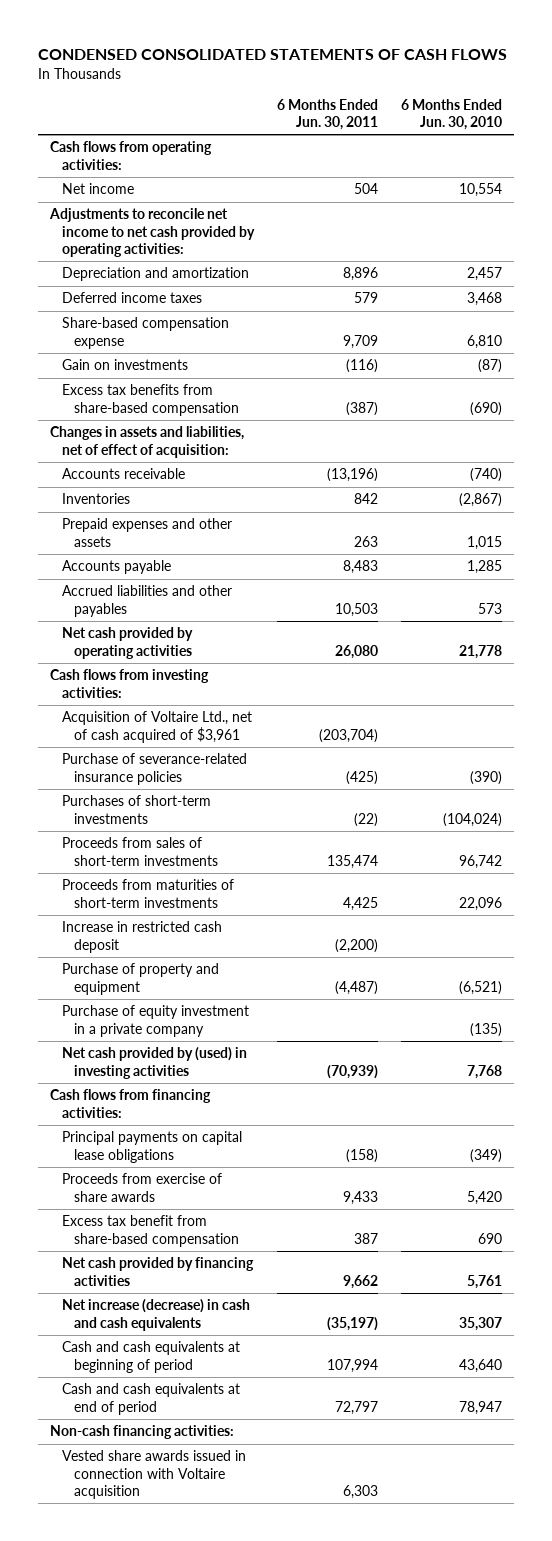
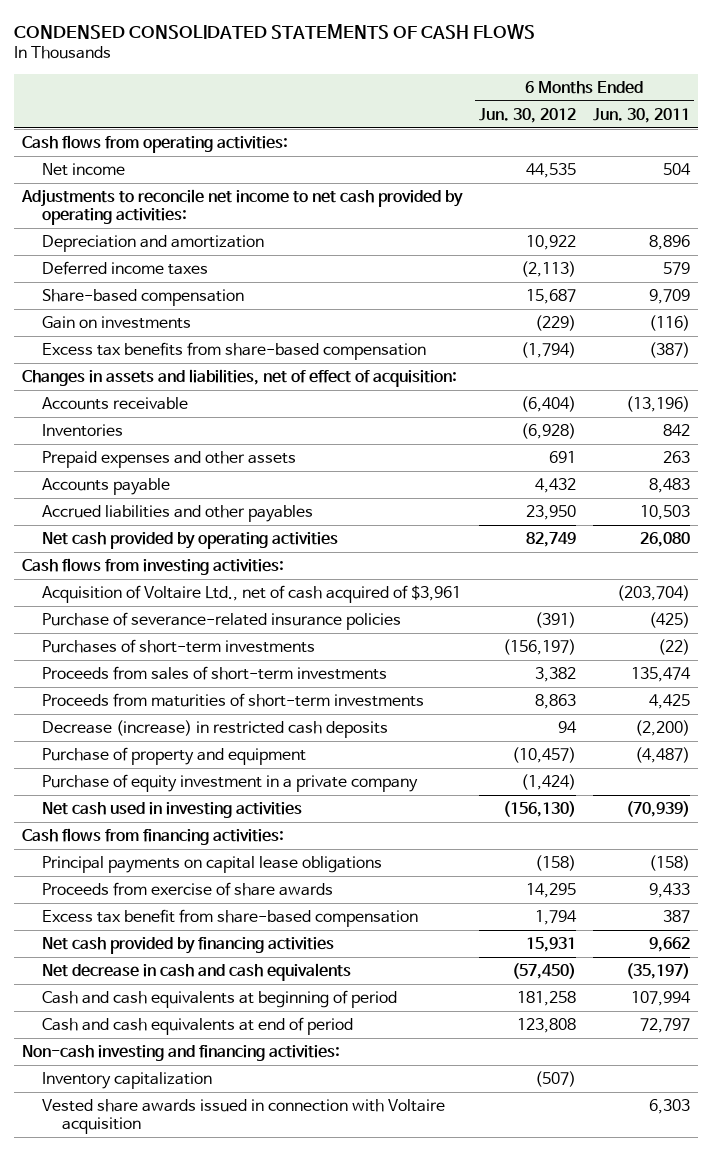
- | 6 Months Ended Jun. 30, 2011 | 6 Months Ended Jun. 30, 2010
+ | 6 Months Ended Jun. 30, 2012 | 6 Months Ended Jun. 30, 2011
- Share-based compensation expense | 9,709 | 6,810
+ Share-based compensation | 15,687 | 9,709
- Increase in restricted cash deposit | (2,200) |
+ Decrease (increase) in restricted cash deposits | 94 | (2,200)
- Net cash provided by (used) in investing activities | (70,939) | 7,768
+ Net cash used in investing activities | (156,130) | (70,939)
- Net increase (decrease) in cash and cash equivalents | (35,197) | 35,307
+ Net decrease in cash and cash equivalents | (57,450) | (35,197)
- Non-cash financing activities:
+ Non-cash investing and financing activities:
+ Inventory capitalization | (507) |

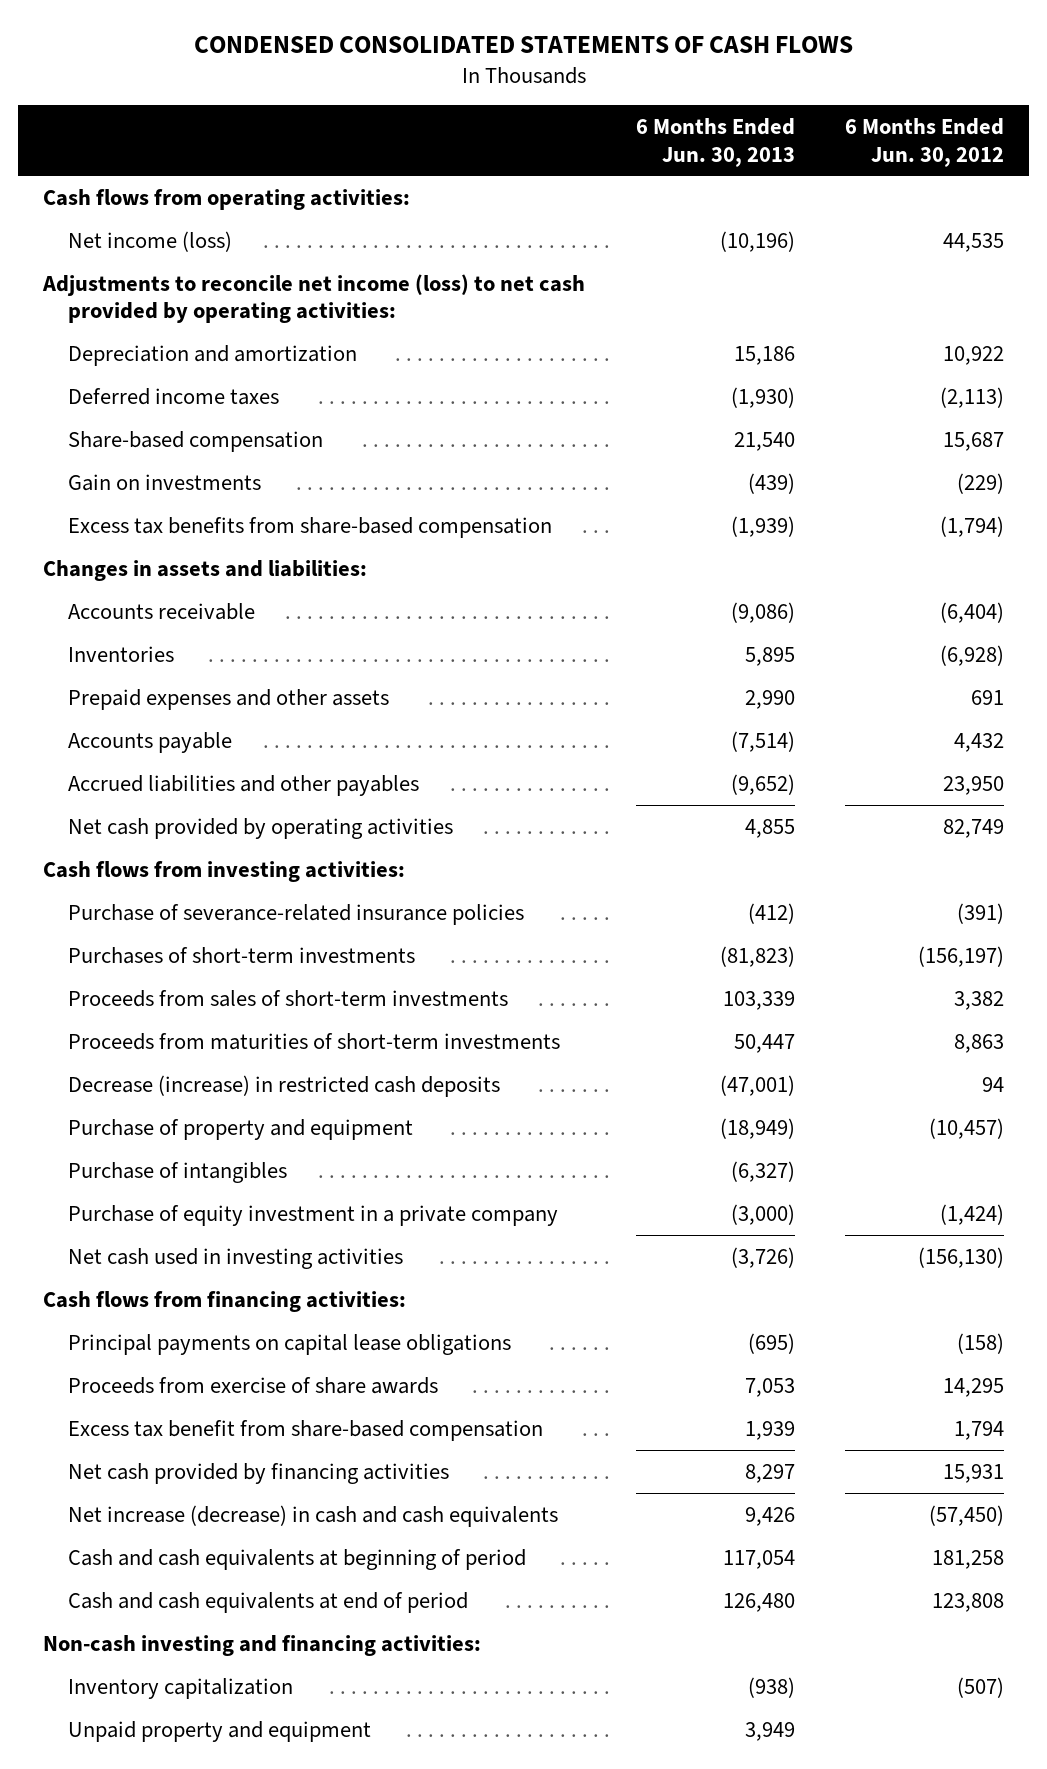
- | 6 Months Ended Jun. 30, 2012 | 6 Months Ended Jun. 30, 2011
+ | 6 Months Ended Jun. 30, 2013 | 6 Months Ended Jun. 30, 2012
- Net income | 44,535 | 504
- Adjustments to reconcile net income to net cash provided by operating activities:
+ Net income (loss) | (10,196) | 44,535
+ Adjustments to reconcile net income (loss) to net cash provided by operating activities:
- Changes in assets and liabilities, net of effect of acquisition:
+ Changes in assets and liabilities:
- Acquisition of Voltaire Ltd., net of cash acquired of $3,961 | | (203,704)
+ Purchase of intangibles | (6,327) |
- Net decrease in cash and cash equivalents | (57,450) | (35,197)
+ Net increase (decrease) in cash and cash equivalents | 9,426 | (57,450)
- Vested share awards issued in connection with Voltaire acquisition | | 6,303
+ Unpaid property and equipment | 3,949 |

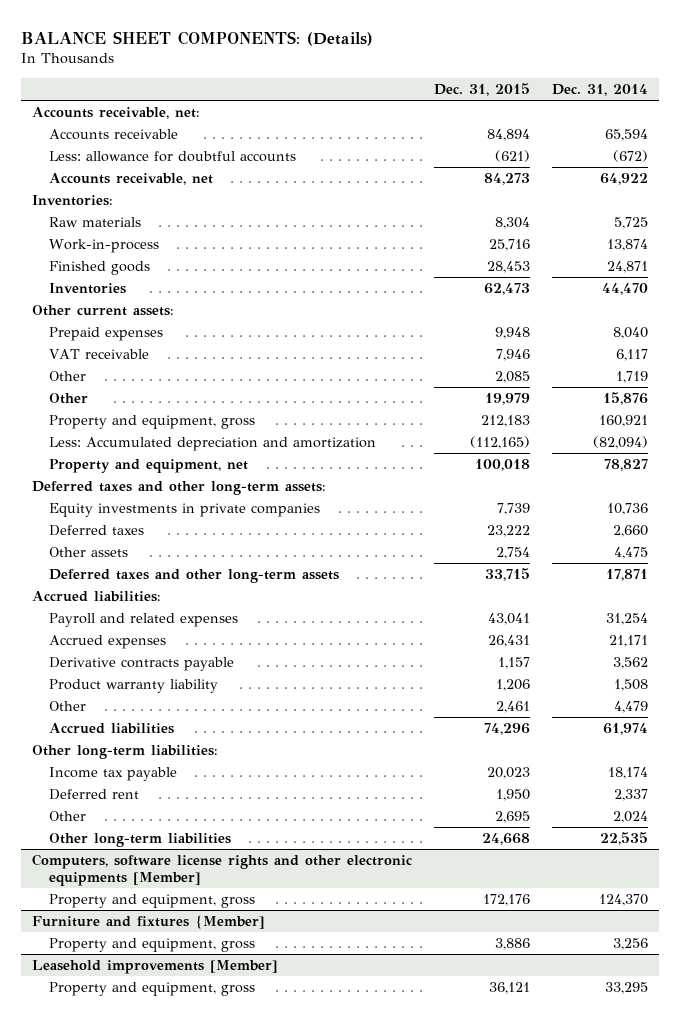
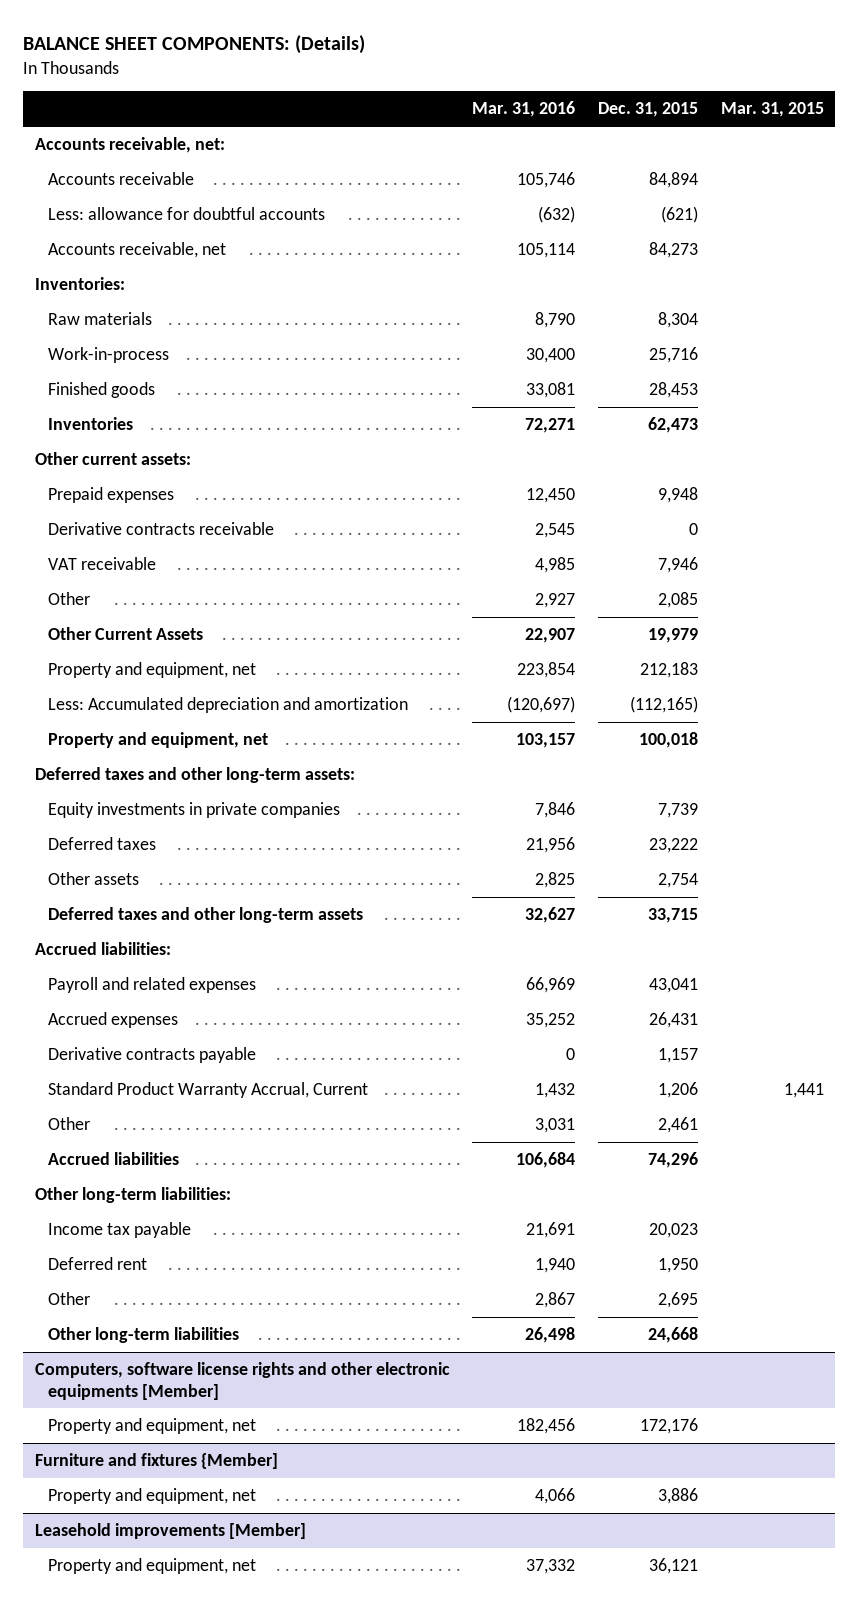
- | Dec. 31, 2015 | Dec. 31, 2014
+ | Mar. 31, 2016 | Dec. 31, 2015 | Mar. 31, 2015
+ Derivative contracts receivable | 2,545 | 0 |
- Other | 19,979 | 15,876
- Property and equipment, gross | 212,183 | 160,921
+ Other Current Assets | 22,907 | 19,979 |
+ Property and equipment, net | 223,854 | 212,183 |
- Product warranty liability | 1,206 | 1,508
+ Standard Product Warranty Accrual, Current | 1,432 | 1,206 | 1,441
@ Computers, software license rights and other electronic equipments [Member]
- Property and equipment, gross | 172,176 | 124,370
+ Property and equipment, net | 182,456 | 172,176 |
@ Furniture and fixtures {Member]
- Property and equipment, gross | 3,886 | 3,256
+ Property and equipment, net | 4,066 | 3,886 |
@ Leasehold improvements [Member]
- Property and equipment, gross | 36,121 | 33,295
+ Property and equipment, net | 37,332 | 36,121 |

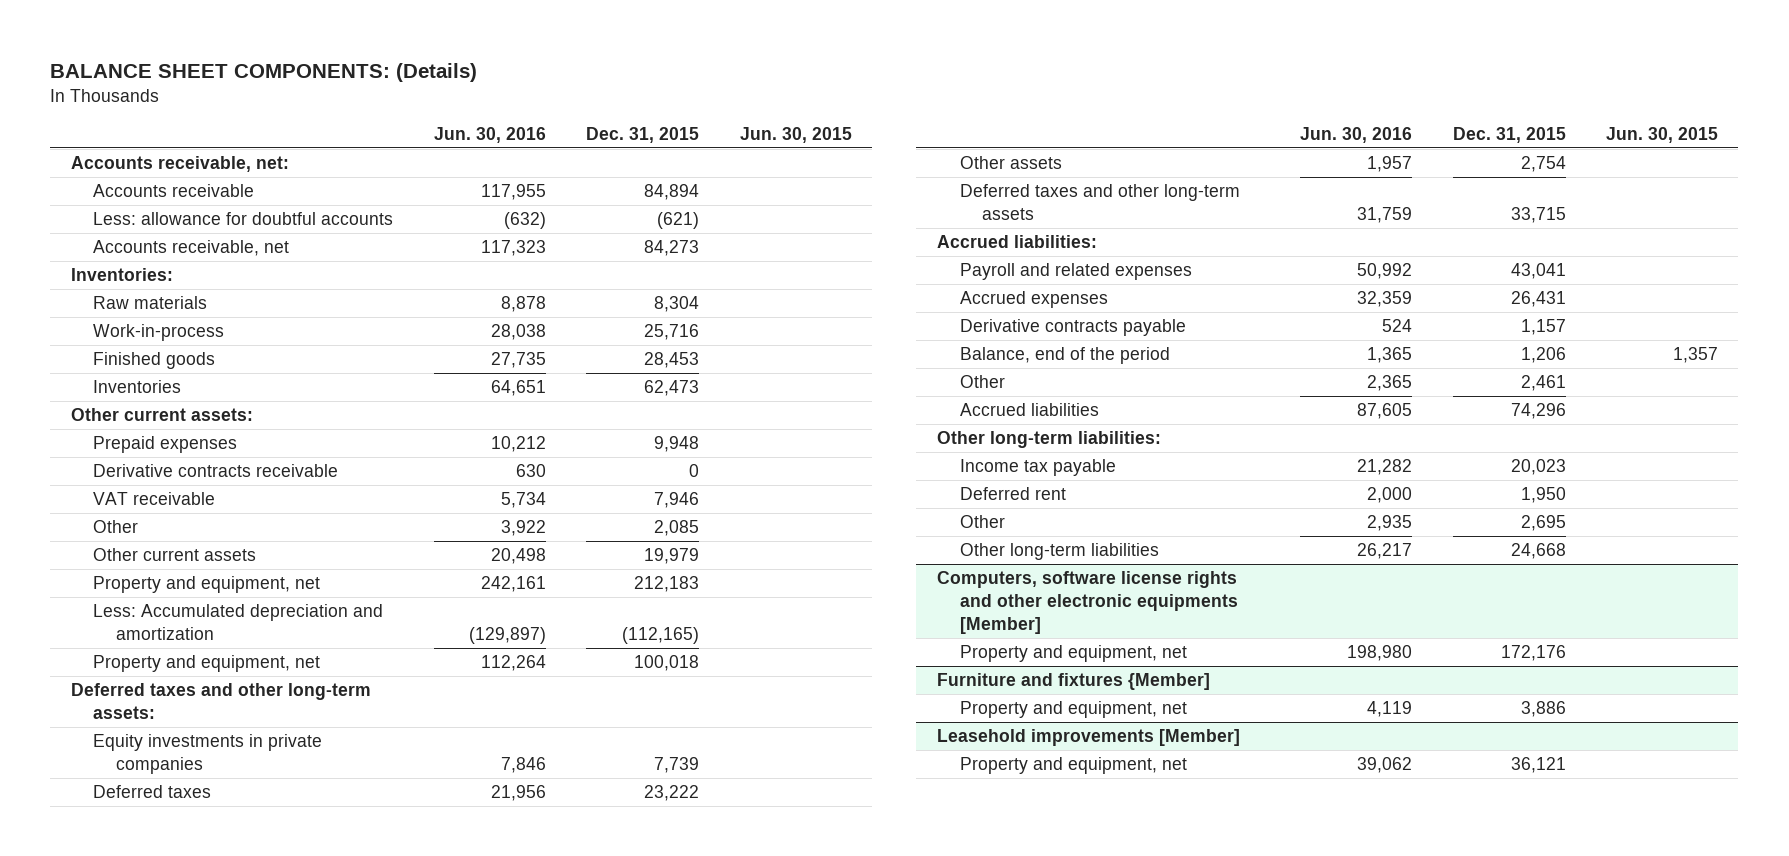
- | Mar. 31, 2016 | Dec. 31, 2015 | Mar. 31, 2015
+ | Jun. 30, 2016 | Dec. 31, 2015 | Jun. 30, 2015
- Other Current Assets | 22,907 | 19,979 |
+ Other current assets | 20,498 | 19,979 |
- Standard Product Warranty Accrual, Current | 1,432 | 1,206 | 1,441
+ Balance, end of the period | 1,365 | 1,206 | 1,357

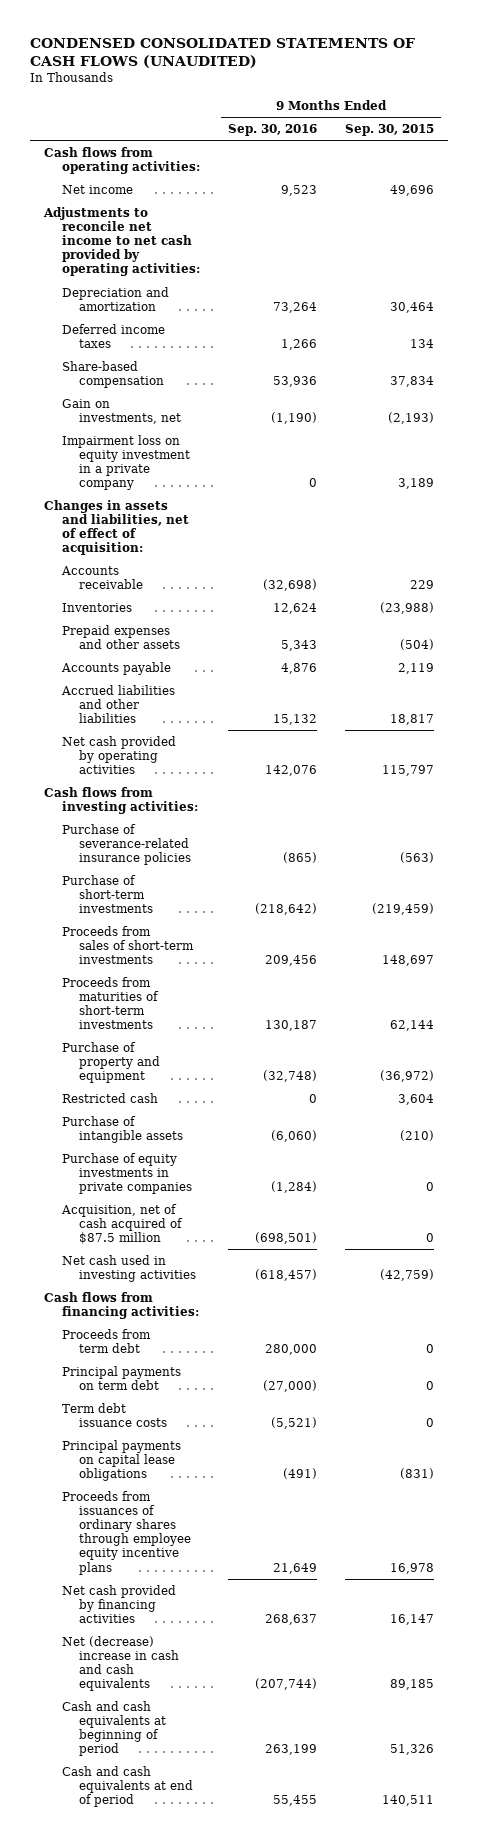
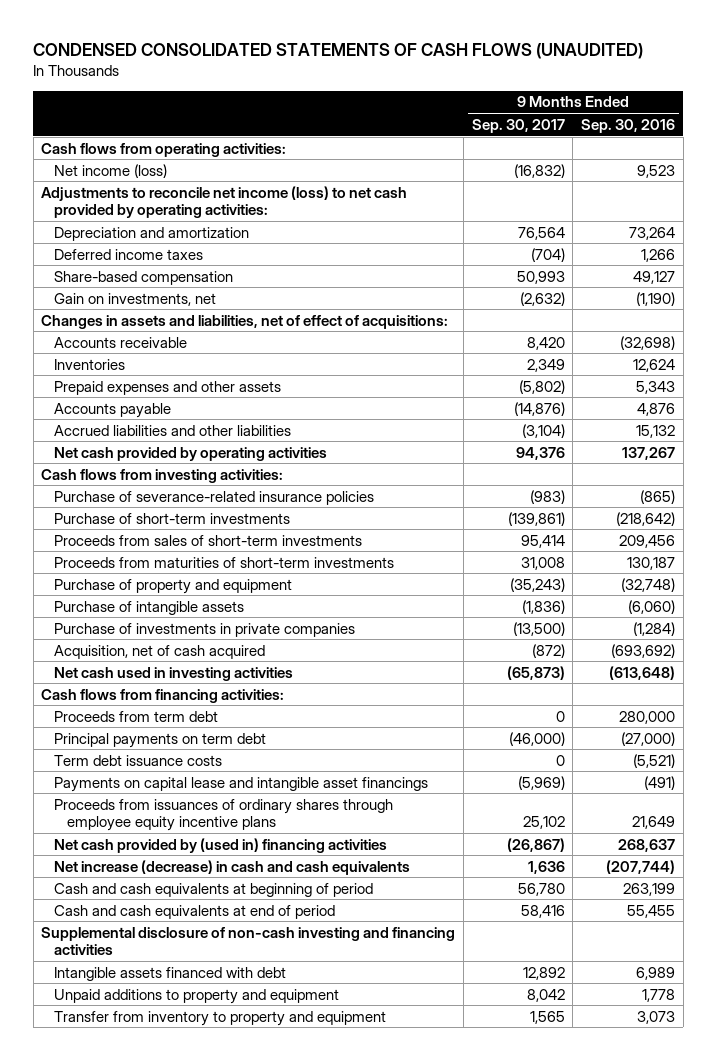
- | 9 Months Ended Sep. 30, 2016 | 9 Months Ended Sep. 30, 2015
+ | 9 Months Ended Sep. 30, 2017 | 9 Months Ended Sep. 30, 2016
- Net income | 9,523 | 49,696
- Adjustments to reconcile net income to net cash provided by operating activities:
+ Net income (loss) | (16,832) | 9,523
+ Adjustments to reconcile net income (loss) to net cash provided by operating activities:
- Share-based compensation | 53,936 | 37,834
+ Share-based compensation | 50,993 | 49,127
- Impairment loss on equity investment in a private company | 0 | 3,189
- Changes in assets and liabilities, net of effect of acquisition:
+ Changes in assets and liabilities, net of effect of acquisitions:
- Net cash provided by operating activities | 142,076 | 115,797
+ Net cash provided by operating activities | 94,376 | 137,267
- Restricted cash | 0 | 3,604
- Purchase of equity investments in private companies | (1,284) | 0
- Acquisition, net of cash acquired of $87.5 million | (698,501) | 0
- Net cash used in investing activities | (618,457) | (42,759)
+ Purchase of investments in private companies | (13,500) | (1,284)
+ Acquisition, net of cash acquired | (872) | (693,692)
+ Net cash used in investing activities | (65,873) | (613,648)
- Principal payments on capital lease obligations | (491) | (831)
+ Payments on capital lease and intangible asset financings | (5,969) | (491)
- Net cash provided by financing activities | 268,637 | 16,147
- Net (decrease) increase in cash and cash equivalents | (207,744) | 89,185
+ Net cash provided by (used in) financing activities | (26,867) | 268,637
+ Net increase (decrease) in cash and cash equivalents | 1,636 | (207,744)
+ Supplemental disclosure of non-cash investing and financing activities
+ Intangible assets financed with debt | 12,892 | 6,989
+ Unpaid additions to property and equipment | 8,042 | 1,778
+ Transfer from inventory to property and equipment | 1,565 | 3,073

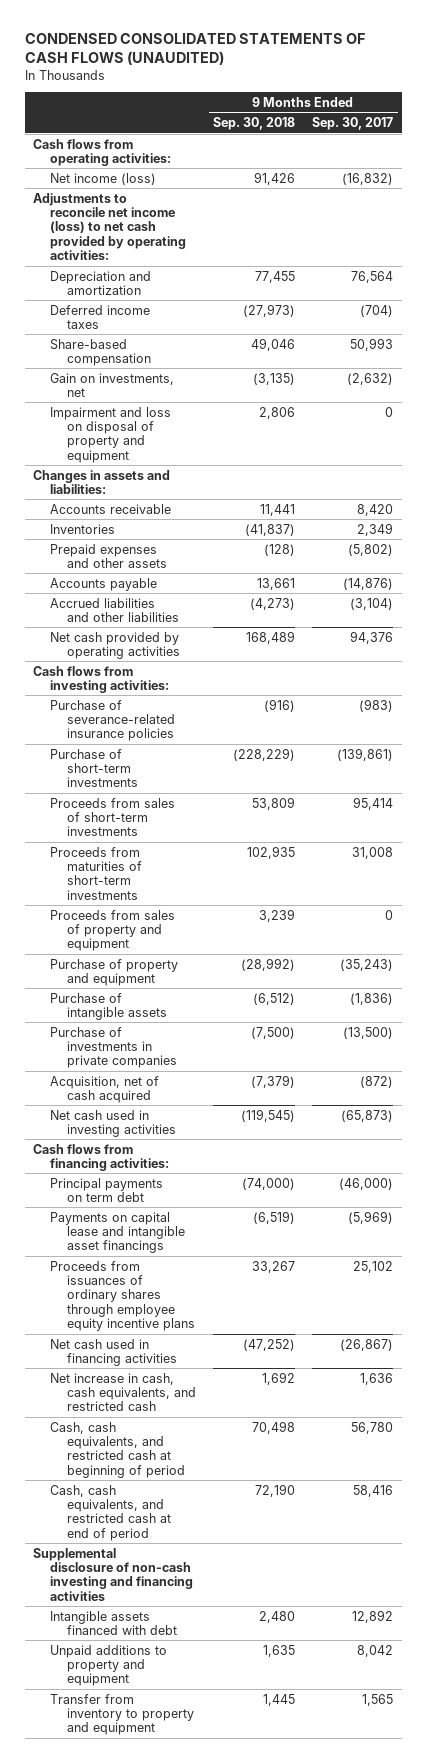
- | 9 Months Ended Sep. 30, 2017 | 9 Months Ended Sep. 30, 2016
+ | 9 Months Ended Sep. 30, 2018 | 9 Months Ended Sep. 30, 2017
- Changes in assets and liabilities, net of effect of acquisitions:
+ Impairment and loss on disposal of property and equipment | 2,806 | 0
+ Changes in assets and liabilities:
+ Proceeds from sales of property and equipment | 3,239 | 0
- Proceeds from term debt | 0 | 280,000
- Term debt issuance costs | 0 | (5,521)
- Net cash provided by (used in) financing activities | (26,867) | 268,637
- Net increase (decrease) in cash and cash equivalents | 1,636 | (207,744)
- Cash and cash equivalents at beginning of period | 56,780 | 263,199
- Cash and cash equivalents at end of period | 58,416 | 55,455
+ Net cash used in financing activities | (47,252) | (26,867)
+ Net increase in cash, cash equivalents, and restricted cash | 1,692 | 1,636
+ Cash, cash equivalents, and restricted cash at beginning of period | 70,498 | 56,780
+ Cash, cash equivalents, and restricted cash at end of period | 72,190 | 58,416

